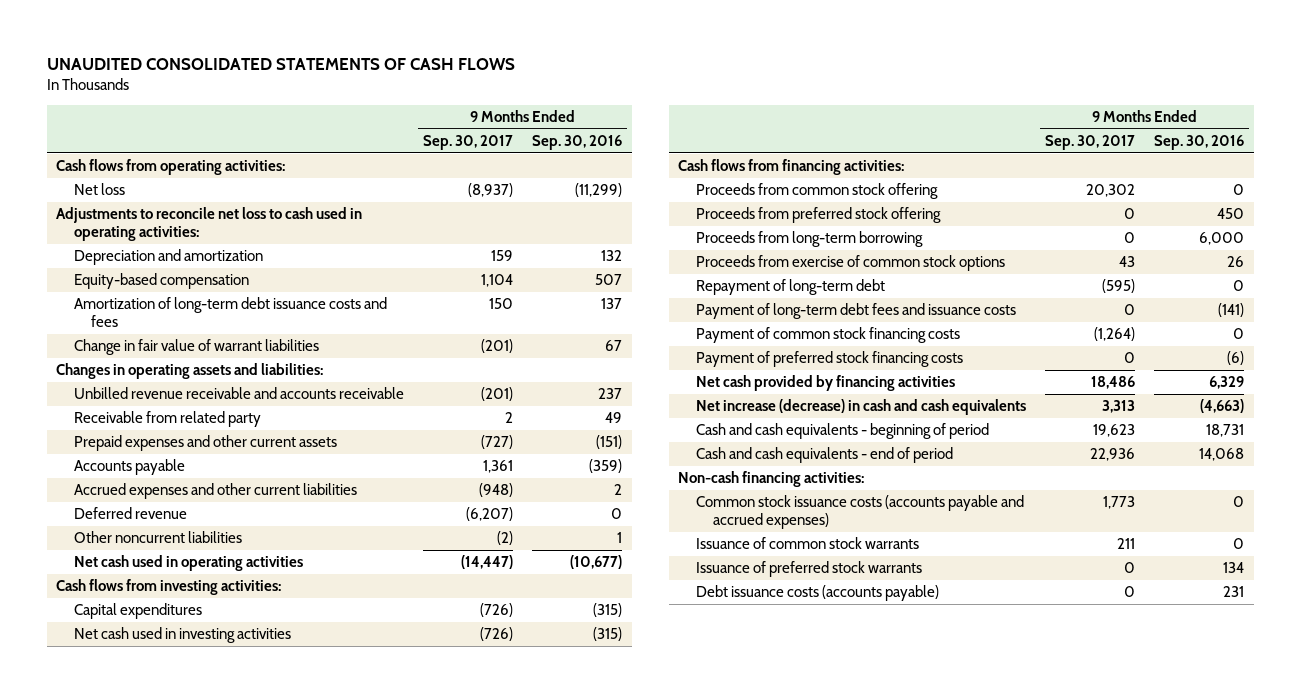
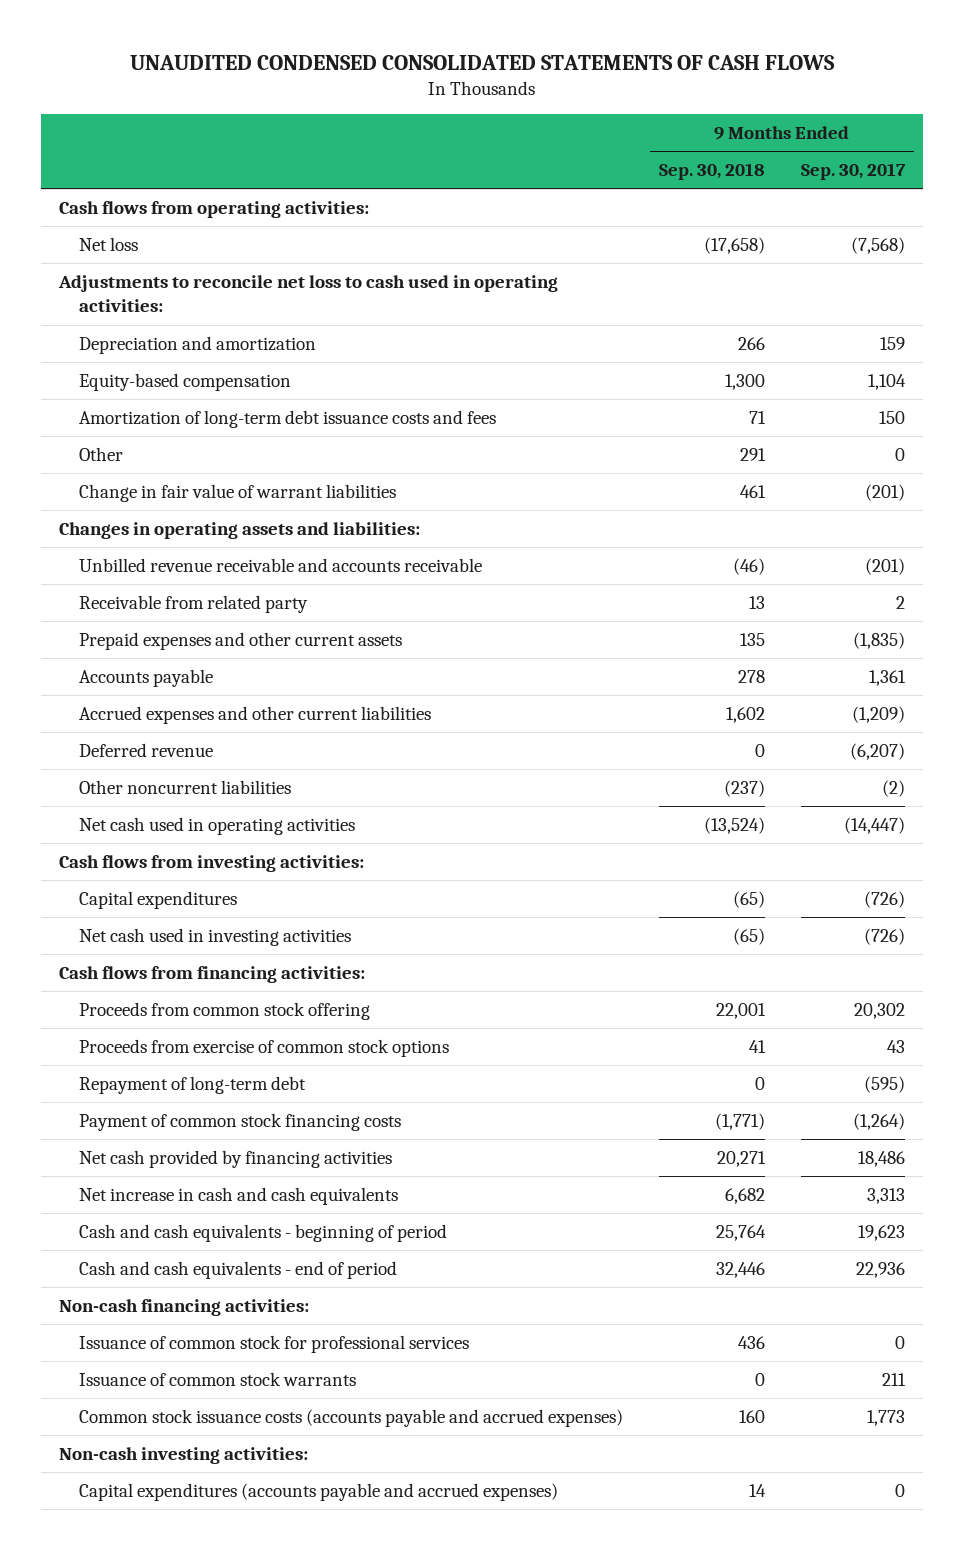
- UNAUDITED CONSOLIDATED STATEMENTS OF CASH FLOWS
+ UNAUDITED CONDENSED CONSOLIDATED STATEMENTS OF CASH FLOWS
- | 9 Months Ended Sep. 30, 2017 | 9 Months Ended Sep. 30, 2016
+ | 9 Months Ended Sep. 30, 2018 | 9 Months Ended Sep. 30, 2017
- Net loss | (8,937) | (11,299)
+ Net loss | (17,658) | (7,568)
+ Other | 291 | 0
- Prepaid expenses and other current assets | (727) | (151)
+ Prepaid expenses and other current assets | 135 | (1,835)
- Accrued expenses and other current liabilities | (948) | 2
+ Accrued expenses and other current liabilities | 1,602 | (1,209)
- Proceeds from preferred stock offering | 0 | 450
- Proceeds from long-term borrowing | 0 | 6,000
- Payment of long-term debt fees and issuance costs | 0 | (141)
- Payment of preferred stock financing costs | 0 | (6)
- Net increase (decrease) in cash and cash equivalents | 3,313 | (4,663)
+ Net increase in cash and cash equivalents | 6,682 | 3,313
+ Issuance of common stock for professional services | 436 | 0
- Issuance of preferred stock warrants | 0 | 134
- Debt issuance costs (accounts payable) | 0 | 231
moved down: Common stock issuance costs (accounts payable and accrued expenses) | 160 | 1,773
+ Non-cash investing activities:
+ Capital expenditures (accounts payable and accrued expenses) | 14 | 0

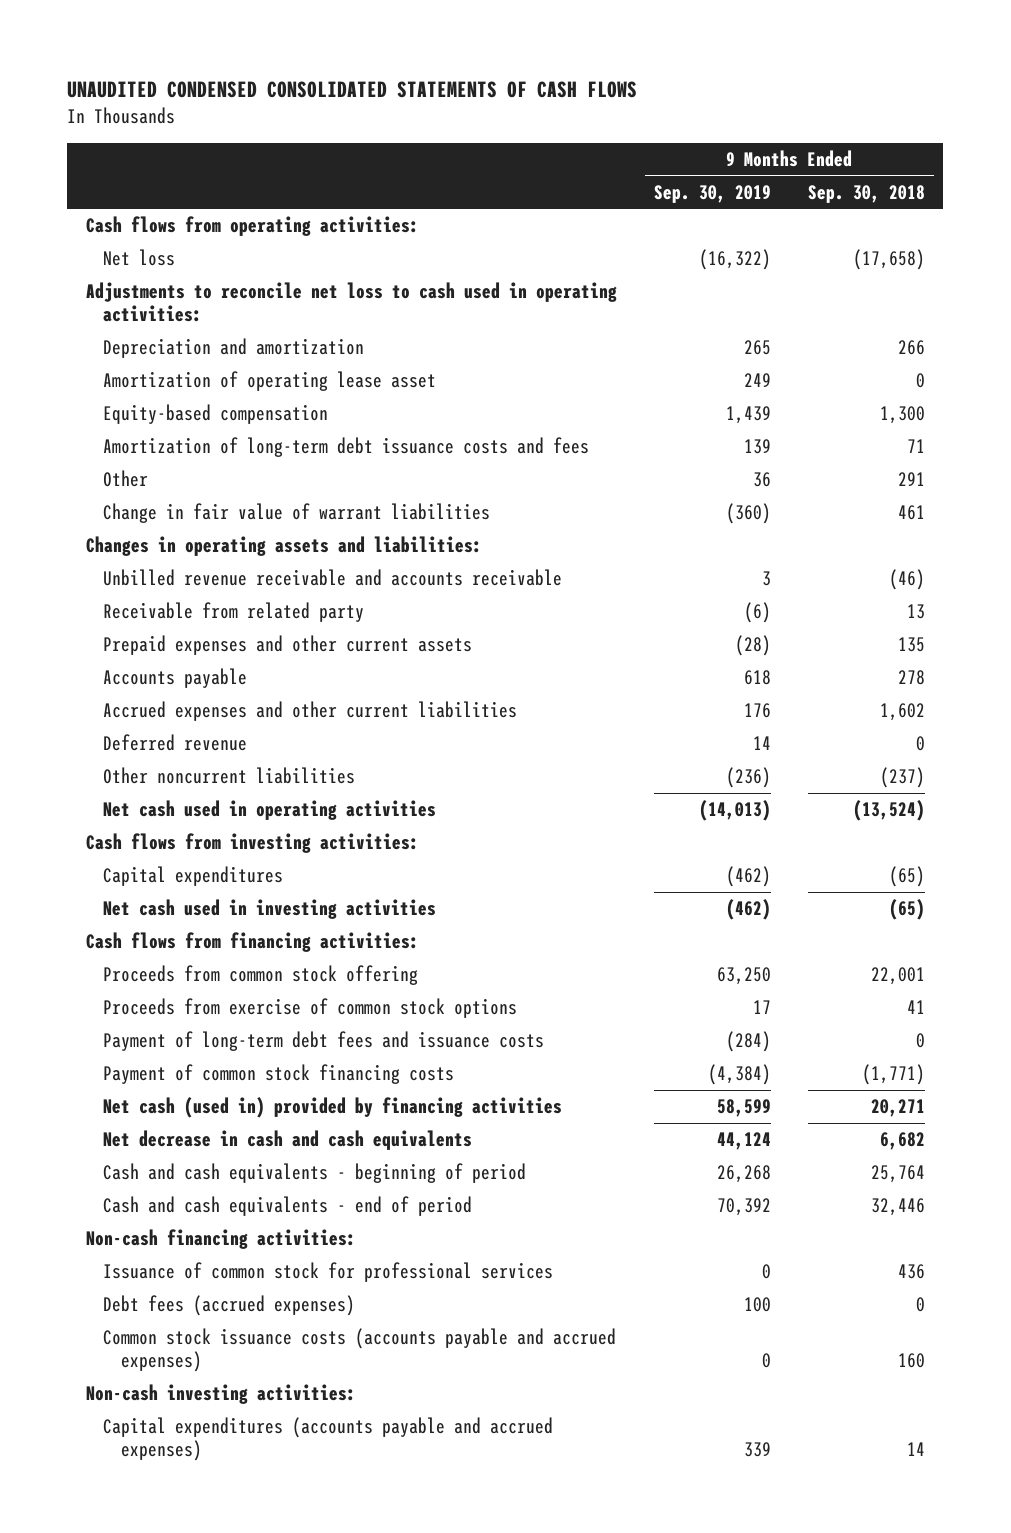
- | 9 Months Ended Sep. 30, 2018 | 9 Months Ended Sep. 30, 2017
+ | 9 Months Ended Sep. 30, 2019 | 9 Months Ended Sep. 30, 2018
+ Amortization of operating lease asset | 249 | 0
- Repayment of long-term debt | 0 | (595)
+ Payment of long-term debt fees and issuance costs | (284) | 0
- Net cash provided by financing activities | 20,271 | 18,486
- Net increase in cash and cash equivalents | 6,682 | 3,313
+ Net cash (used in) provided by financing activities | 58,599 | 20,271
+ Net decrease in cash and cash equivalents | 44,124 | 6,682
- Issuance of common stock warrants | 0 | 211
+ Debt fees (accrued expenses) | 100 | 0

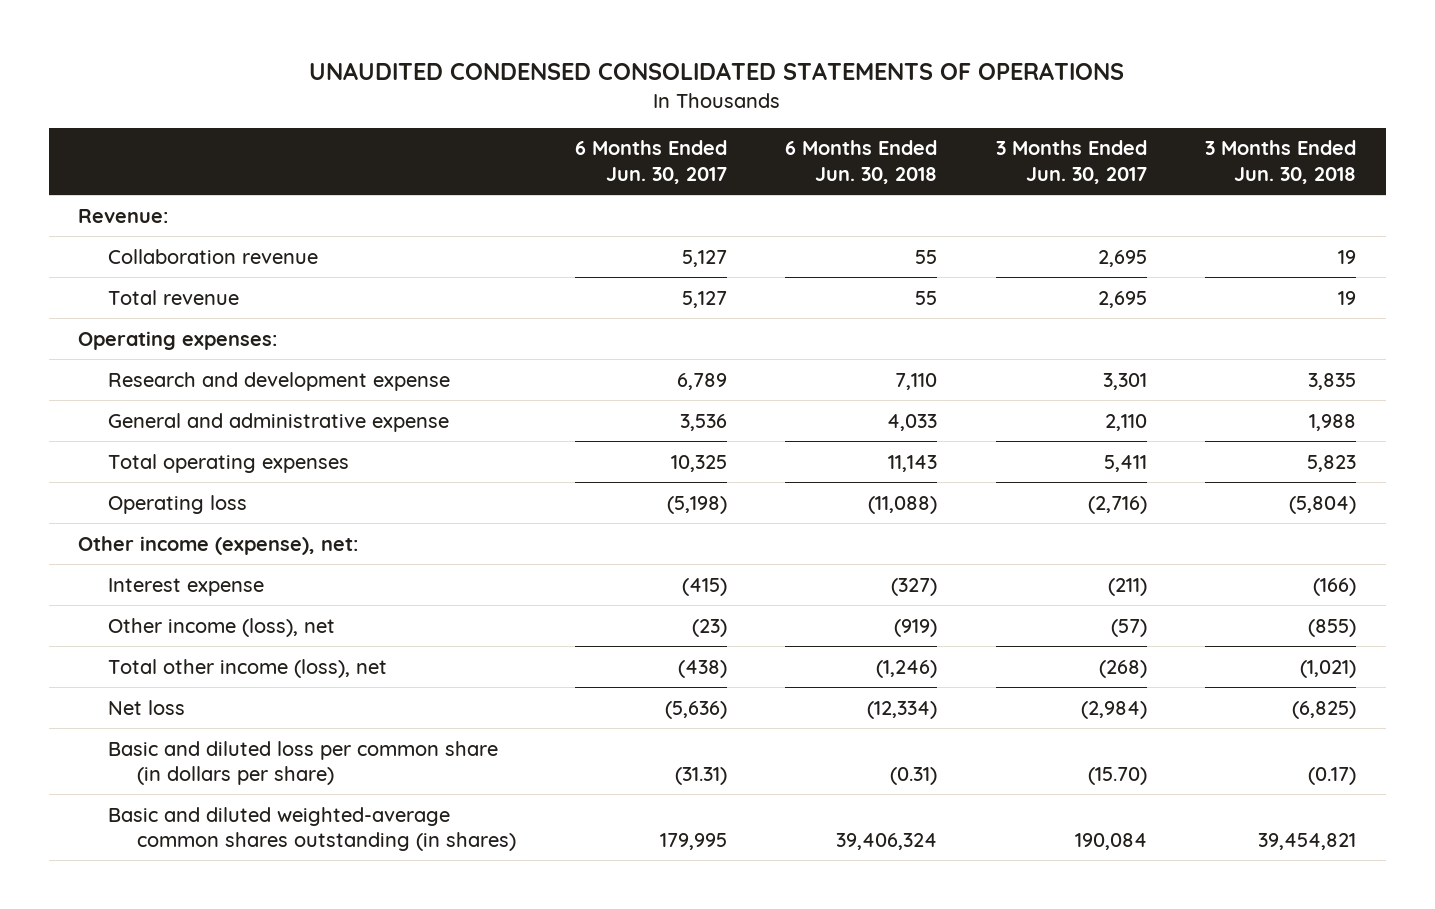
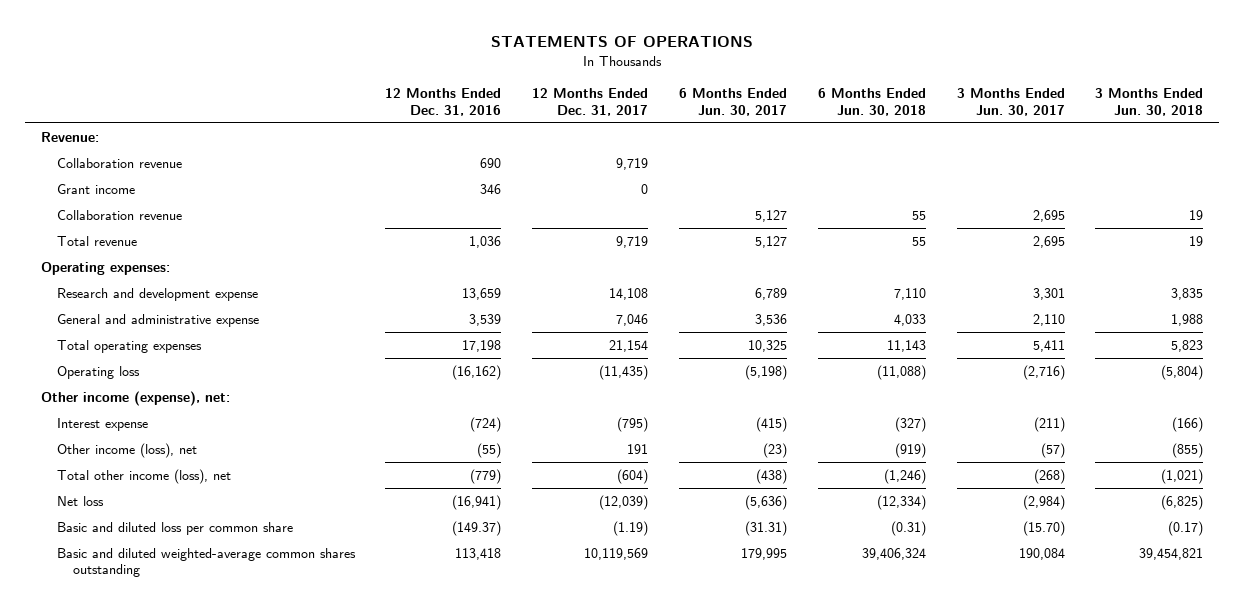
- UNAUDITED CONDENSED CONSOLIDATED STATEMENTS OF OPERATIONS
+ STATEMENTS OF OPERATIONS
- | 6 Months Ended Jun. 30, 2017 | 6 Months Ended Jun. 30, 2018 | 3 Months Ended Jun. 30, 2017 | 3 Months Ended Jun. 30, 2018
+ | 12 Months Ended Dec. 31, 2016 | 12 Months Ended Dec. 31, 2017 | 6 Months Ended Jun. 30, 2017 | 6 Months Ended Jun. 30, 2018 | 3 Months Ended Jun. 30, 2017 | 3 Months Ended Jun. 30, 2018
+ Collaboration revenue | 690 | 9,719 | | | |
+ Grant income | 346 | 0 | | | |
- Basic and diluted loss per common share (in dollars per share) | (31.31) | (0.31) | (15.70) | (0.17)
- Basic and diluted weighted-average common shares outstanding (in shares) | 179,995 | 39,406,324 | 190,084 | 39,454,821
+ Basic and diluted loss per common share | (149.37) | (1.19) | (31.31) | (0.31) | (15.70) | (0.17)
+ Basic and diluted weighted-average common shares outstanding | 113,418 | 10,119,569 | 179,995 | 39,406,324 | 190,084 | 39,454,821

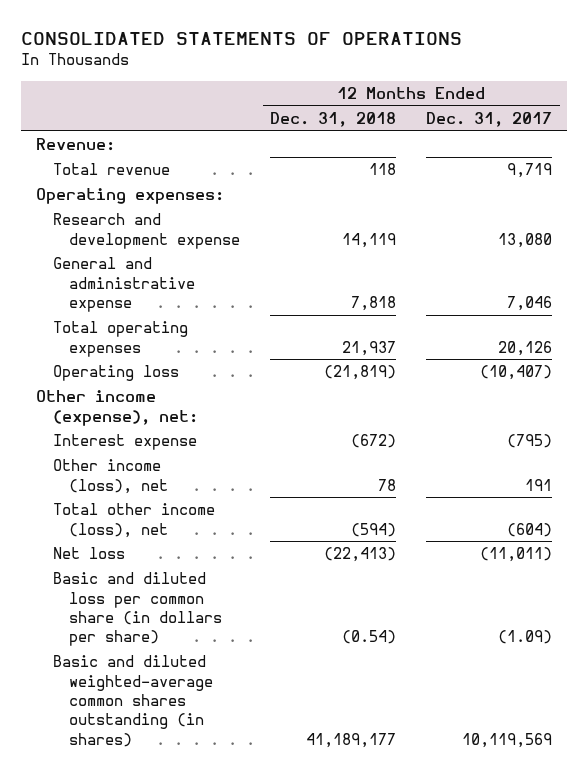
- STATEMENTS OF OPERATIONS
+ CONSOLIDATED STATEMENTS OF OPERATIONS
- | 12 Months Ended Dec. 31, 2016 | 12 Months Ended Dec. 31, 2017 | 6 Months Ended Jun. 30, 2017 | 6 Months Ended Jun. 30, 2018 | 3 Months Ended Jun. 30, 2017 | 3 Months Ended Jun. 30, 2018
+ | 12 Months Ended Dec. 31, 2018 | 12 Months Ended Dec. 31, 2017
- Collaboration revenue | 690 | 9,719 | | | |
- Grant income | 346 | 0 | | | |
- Collaboration revenue | | | 5,127 | 55 | 2,695 | 19
- Research and development expense | 13,659 | 14,108 | 6,789 | 7,110 | 3,301 | 3,835
+ Research and development expense | 14,119 | 13,080
- Total operating expenses | 17,198 | 21,154 | 10,325 | 11,143 | 5,411 | 5,823
- Operating loss | (16,162) | (11,435) | (5,198) | (11,088) | (2,716) | (5,804)
+ Total operating expenses | 21,937 | 20,126
+ Operating loss | (21,819) | (10,407)
- Net loss | (16,941) | (12,039) | (5,636) | (12,334) | (2,984) | (6,825)
- Basic and diluted loss per common share | (149.37) | (1.19) | (31.31) | (0.31) | (15.70) | (0.17)
- Basic and diluted weighted-average common shares outstanding | 113,418 | 10,119,569 | 179,995 | 39,406,324 | 190,084 | 39,454,821
+ Net loss | (22,413) | (11,011)
+ Basic and diluted loss per common share (in dollars per share) | (0.54) | (1.09)
+ Basic and diluted weighted-average common shares outstanding (in shares) | 41,189,177 | 10,119,569

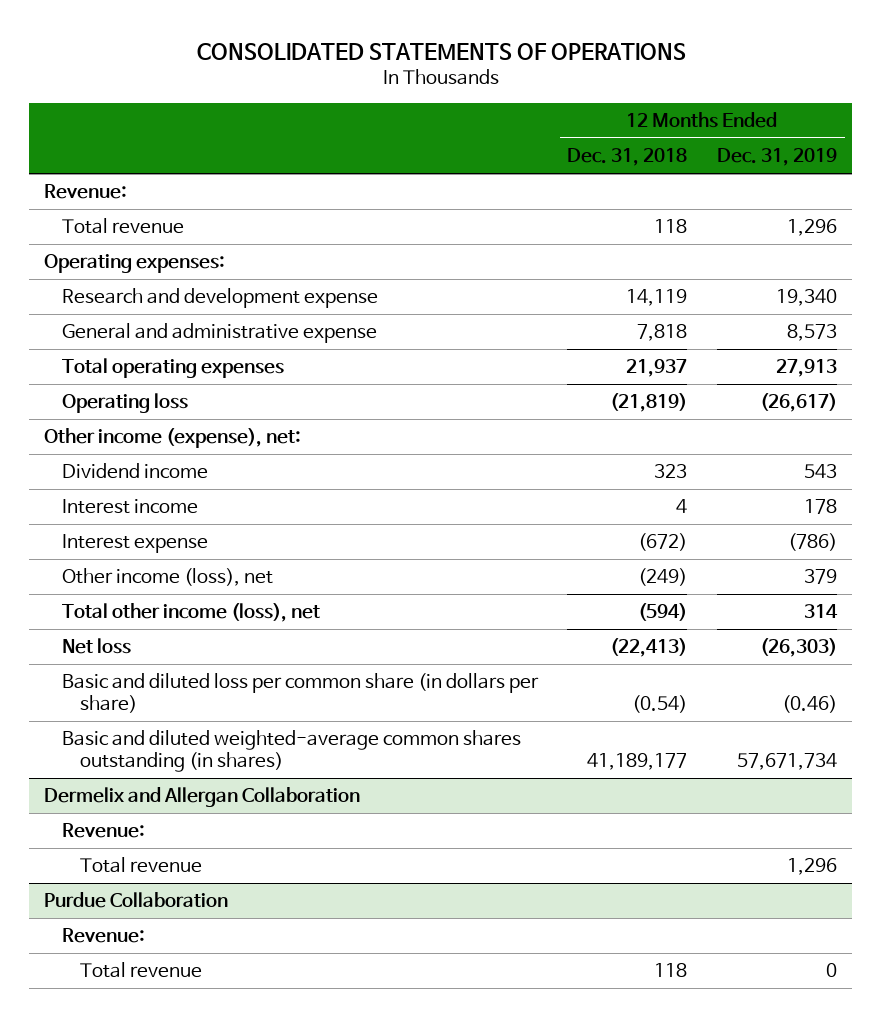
- | 12 Months Ended Dec. 31, 2018 | 12 Months Ended Dec. 31, 2017
+ | 12 Months Ended Dec. 31, 2018 | 12 Months Ended Dec. 31, 2019
+ Dividend income | 323 | 543
+ Interest income | 4 | 178
- Other income (loss), net | 78 | 191
+ Other income (loss), net | (249) | 379
+ Dermelix and Allergan Collaboration
+ Revenue:
+ Total revenue | | 1,296
+ Purdue Collaboration
+ Revenue:
+ Total revenue | 118 | 0

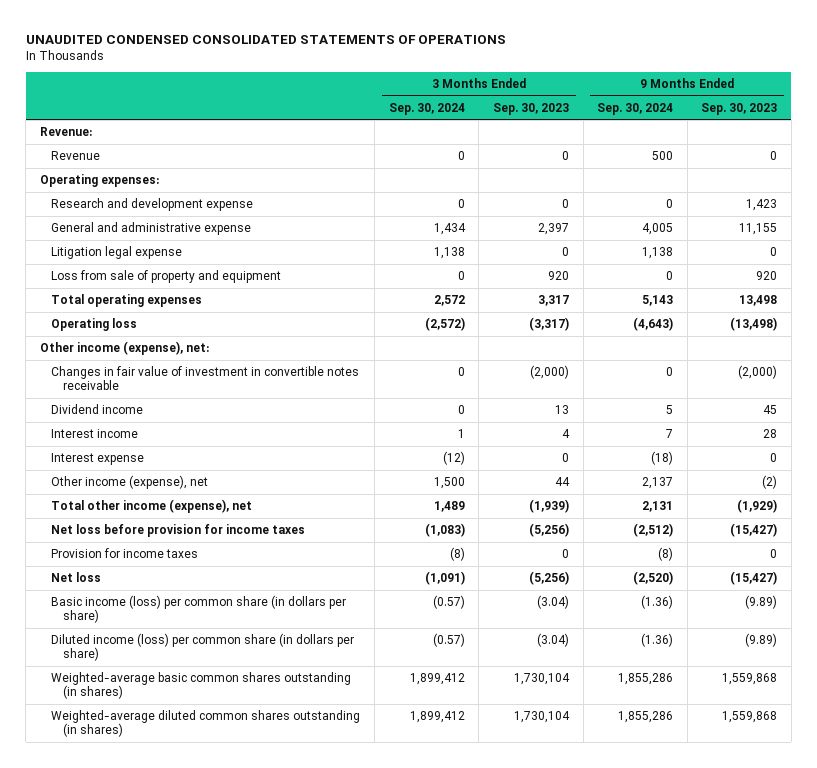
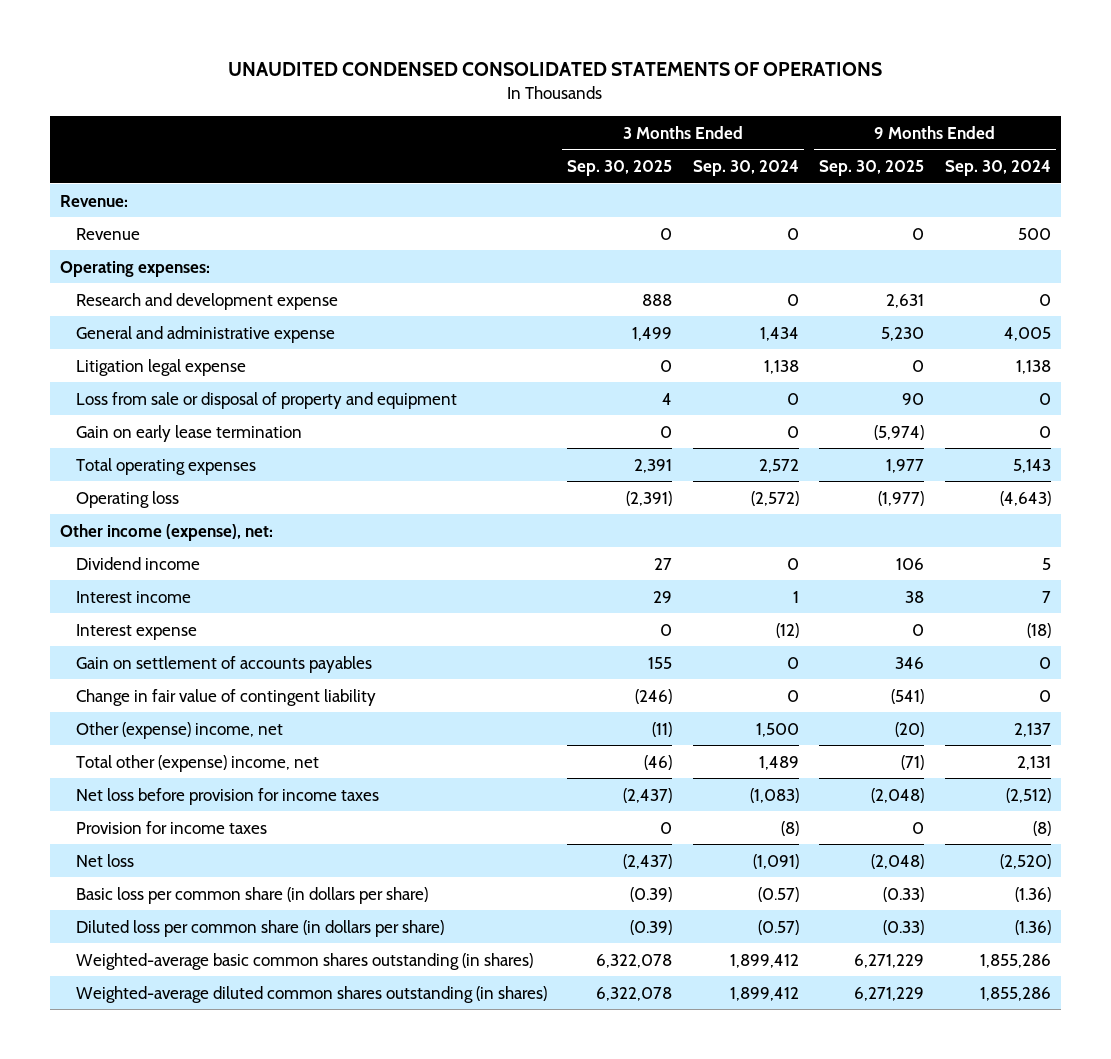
- | 3 Months Ended Sep. 30, 2024 | 3 Months Ended Sep. 30, 2023 | 9 Months Ended Sep. 30, 2024 | 9 Months Ended Sep. 30, 2023
+ | 3 Months Ended Sep. 30, 2025 | 3 Months Ended Sep. 30, 2024 | 9 Months Ended Sep. 30, 2025 | 9 Months Ended Sep. 30, 2024
- Loss from sale of property and equipment | 0 | 920 | 0 | 920
+ Loss from sale or disposal of property and equipment | 4 | 0 | 90 | 0
+ Gain on early lease termination | 0 | 0 | (5,974) | 0
- Changes in fair value of investment in convertible notes receivable | 0 | (2,000) | 0 | (2,000)
- Other income (expense), net | 1,500 | 44 | 2,137 | (2)
- Total other income (expense), net | 1,489 | (1,939) | 2,131 | (1,929)
+ Gain on settlement of accounts payables | 155 | 0 | 346 | 0
+ Change in fair value of contingent liability | (246) | 0 | (541) | 0
+ Other (expense) income, net | (11) | 1,500 | (20) | 2,137
+ Total other (expense) income, net | (46) | 1,489 | (71) | 2,131
- Basic income (loss) per common share (in dollars per share) | (0.57) | (3.04) | (1.36) | (9.89)
- Diluted income (loss) per common share (in dollars per share) | (0.57) | (3.04) | (1.36) | (9.89)
+ Basic loss per common share (in dollars per share) | (0.39) | (0.57) | (0.33) | (1.36)
+ Diluted loss per common share (in dollars per share) | (0.39) | (0.57) | (0.33) | (1.36)

